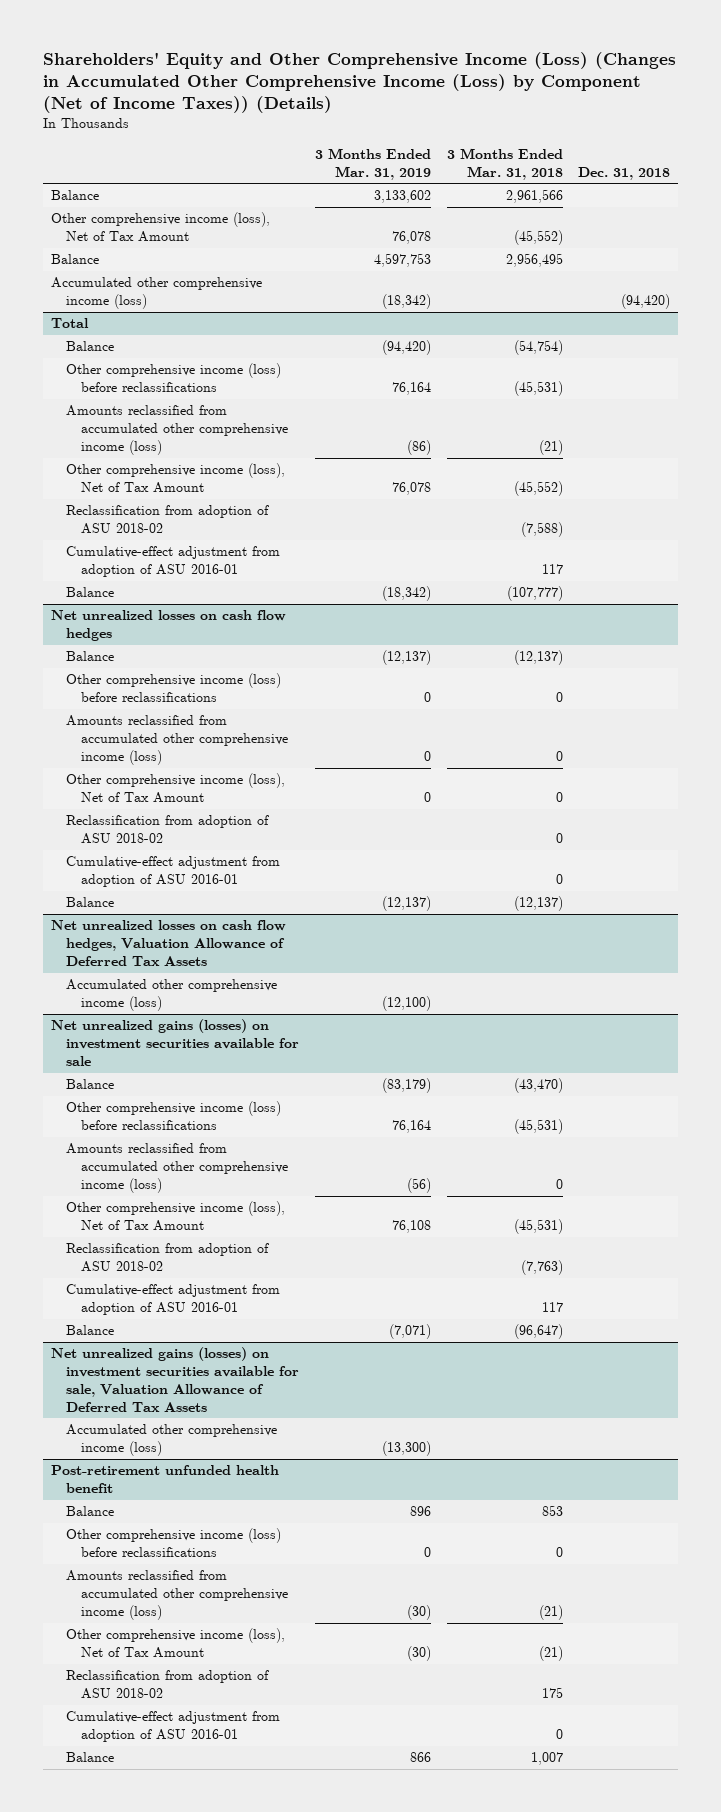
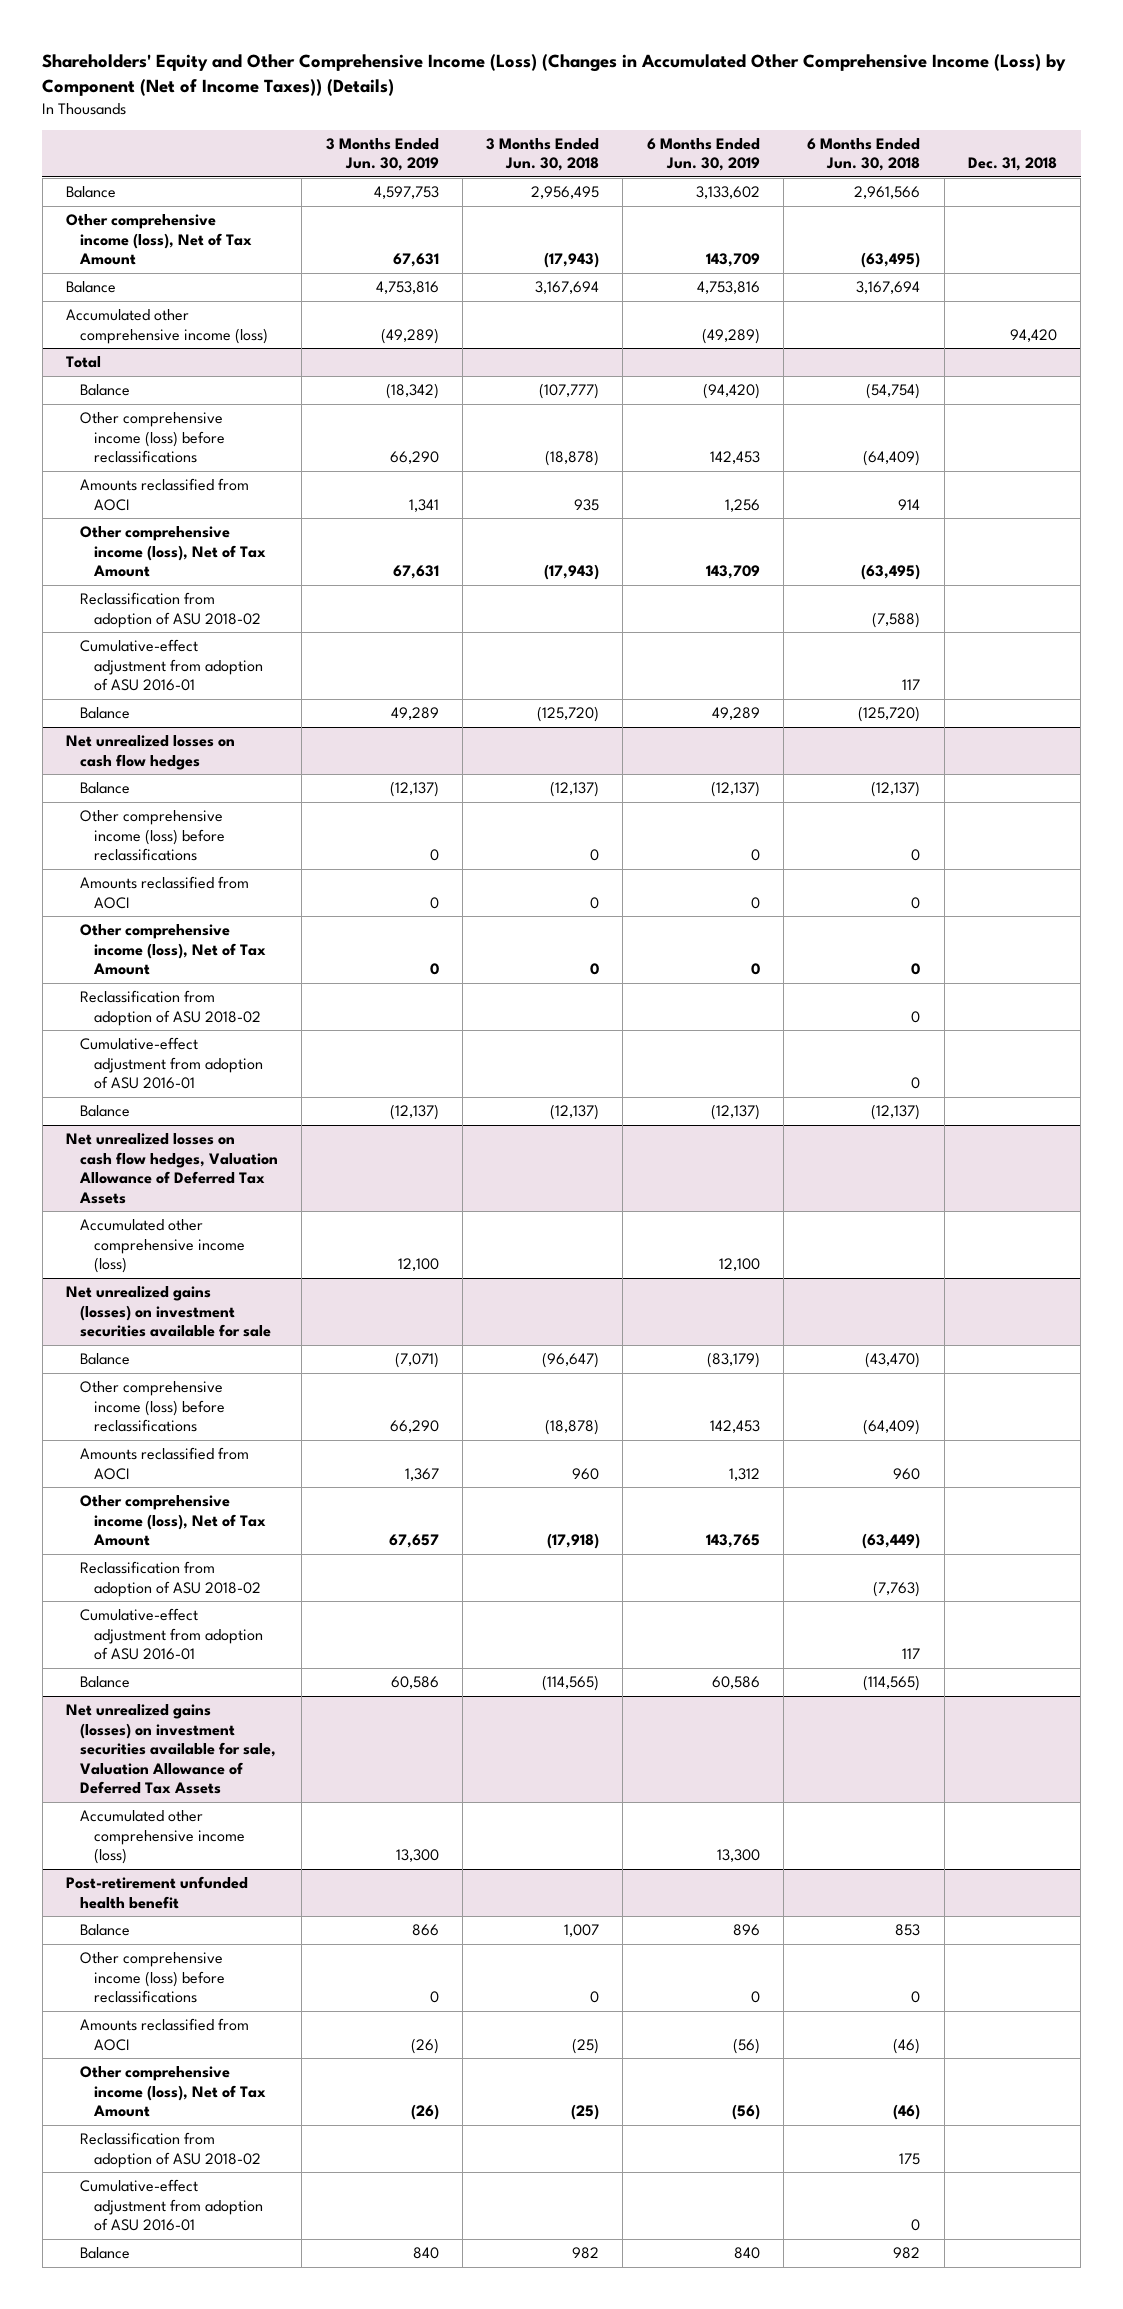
- | 3 Months Ended Mar. 31, 2019 | 3 Months Ended Mar. 31, 2018 | Dec. 31, 2018
+ | 3 Months Ended Jun. 30, 2019 | 3 Months Ended Jun. 30, 2018 | 6 Months Ended Jun. 30, 2019 | 6 Months Ended Jun. 30, 2018 | Dec. 31, 2018
- Accumulated other comprehensive income (loss) | (18,342) | | (94,420)
+ Accumulated other comprehensive income (loss) | (49,289) | | (49,289) | | 94,420
@ Total
- Amounts reclassified from accumulated other comprehensive income (loss) | (86) | (21) |
+ Amounts reclassified from AOCI | 1,341 | 935 | 1,256 | 914 |
@ Net unrealized losses on cash flow hedges
- Amounts reclassified from accumulated other comprehensive income (loss) | 0 | 0 |
+ Amounts reclassified from AOCI | 0 | 0 | 0 | 0 |
@ Net unrealized gains (losses) on investment securities available for sale
- Amounts reclassified from accumulated other comprehensive income (loss) | (56) | 0 |
+ Amounts reclassified from AOCI | 1,367 | 960 | 1,312 | 960 |
@ Post-retirement unfunded health benefit
- Amounts reclassified from accumulated other comprehensive income (loss) | (30) | (21) |
+ Amounts reclassified from AOCI | (26) | (25) | (56) | (46) |

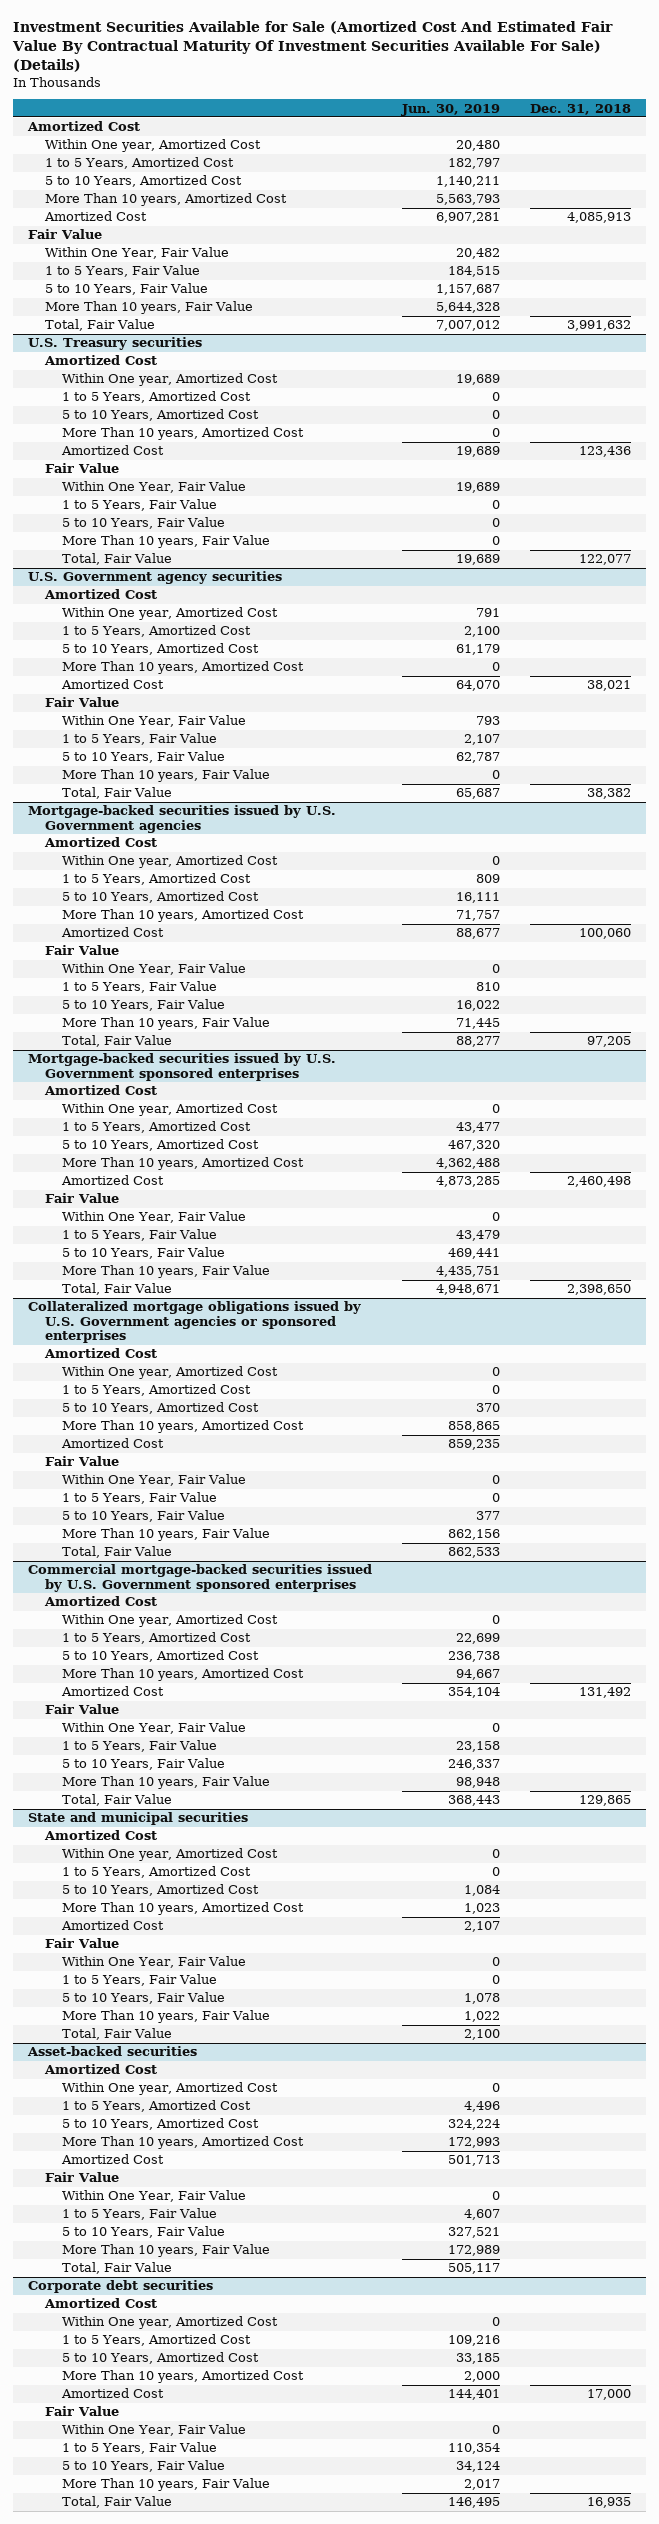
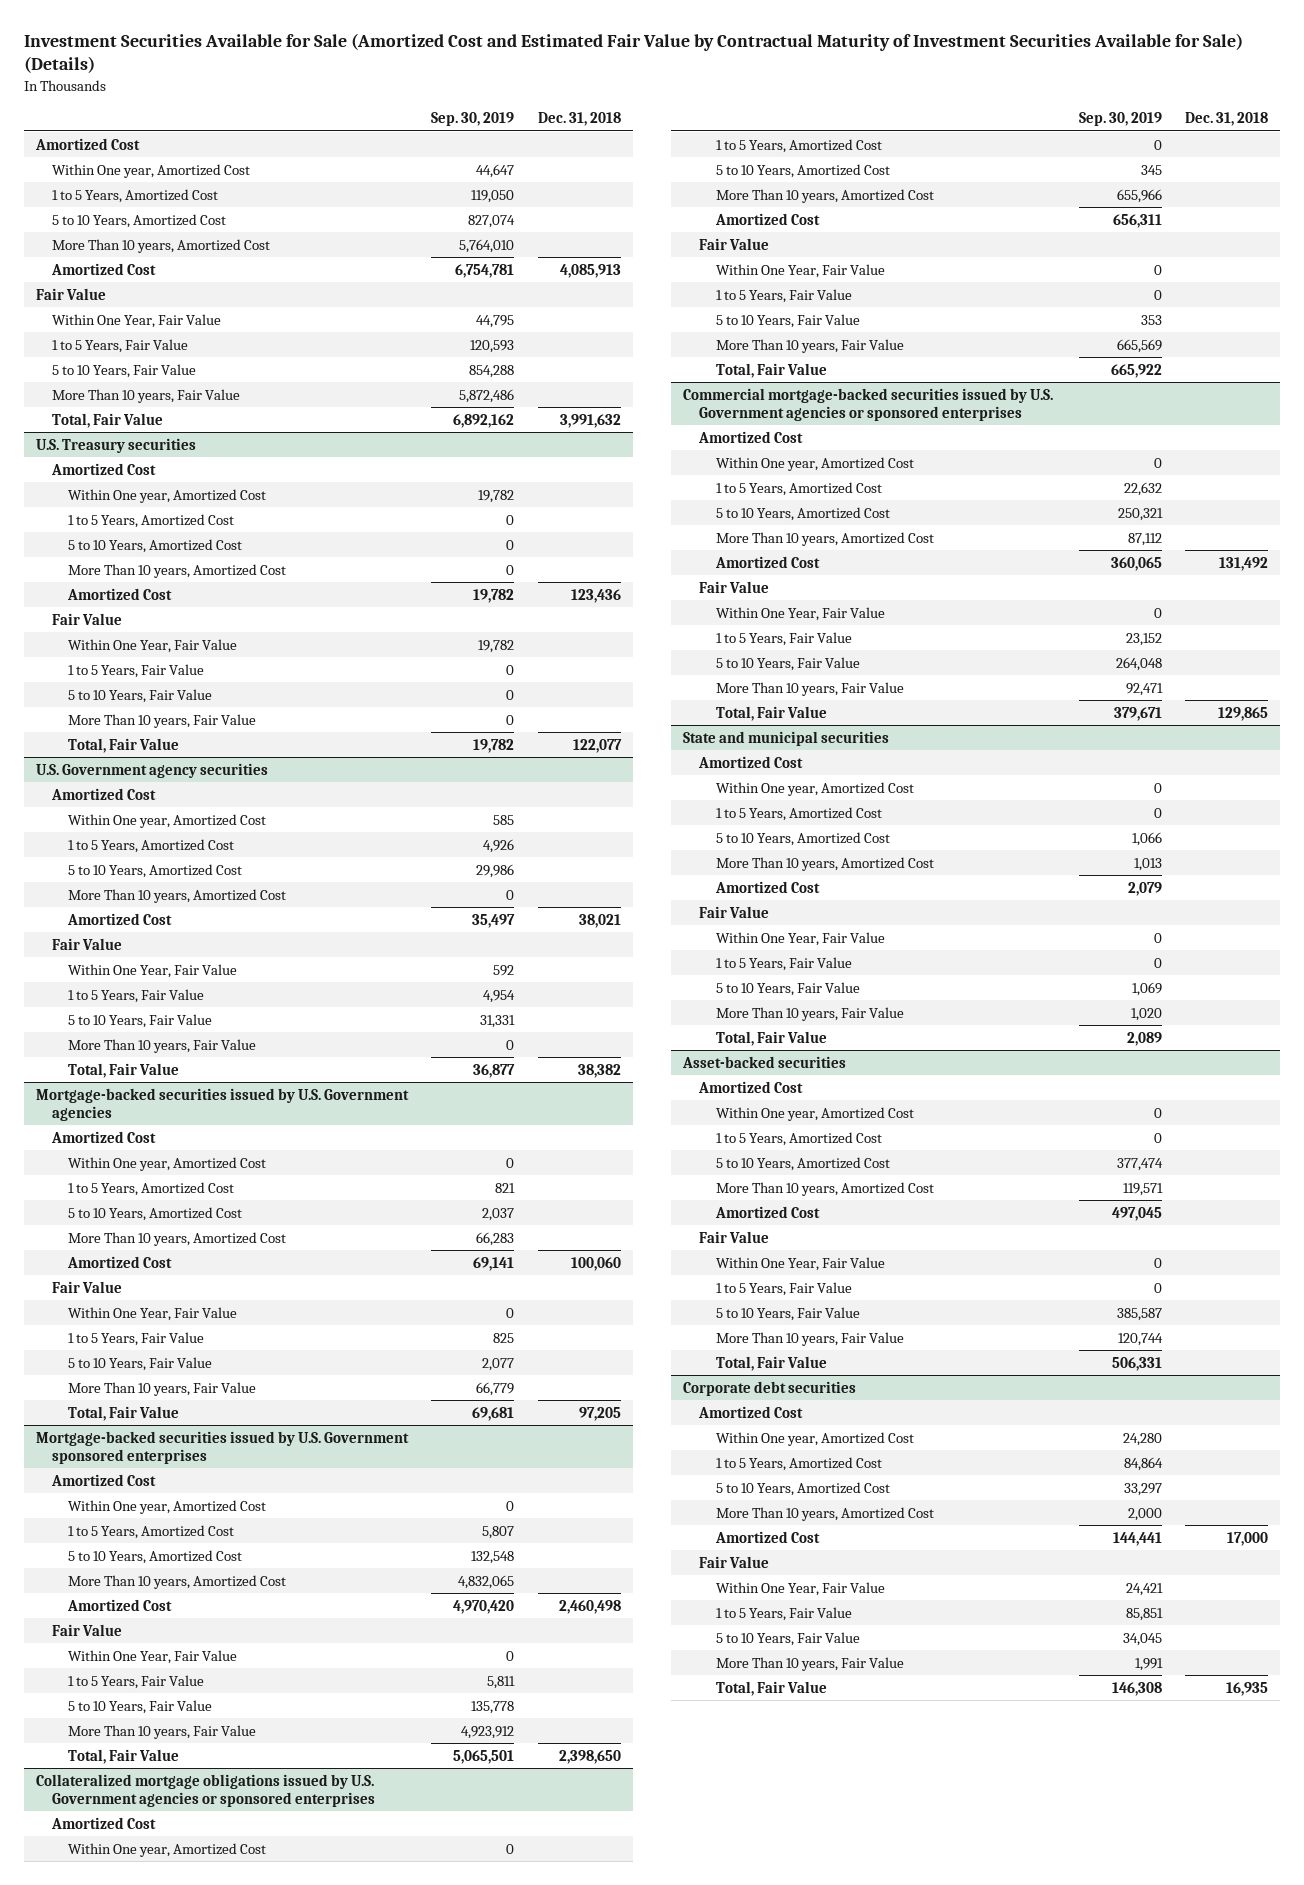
- Investment Securities Available for Sale (Amortized Cost And Estimated Fair Value By Contractual Maturity Of Investment Securities Available For Sale) (Details)
+ Investment Securities Available for Sale (Amortized Cost and Estimated Fair Value by Contractual Maturity of Investment Securities Available for Sale) (Details)
- | Jun. 30, 2019 | Dec. 31, 2018
+ | Sep. 30, 2019 | Dec. 31, 2018
- Commercial mortgage-backed securities issued by U.S. Government sponsored enterprises
+ Commercial mortgage-backed securities issued by U.S. Government agencies or sponsored enterprises

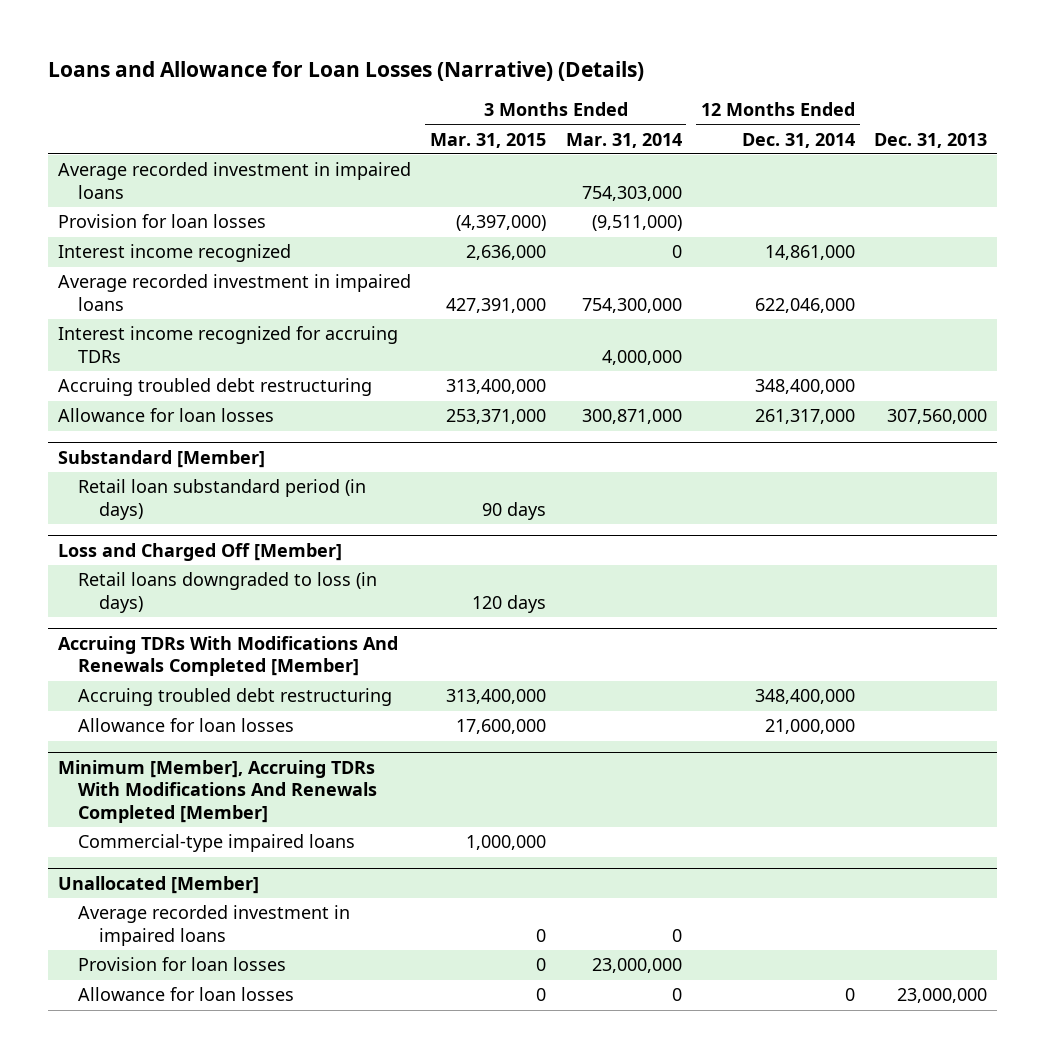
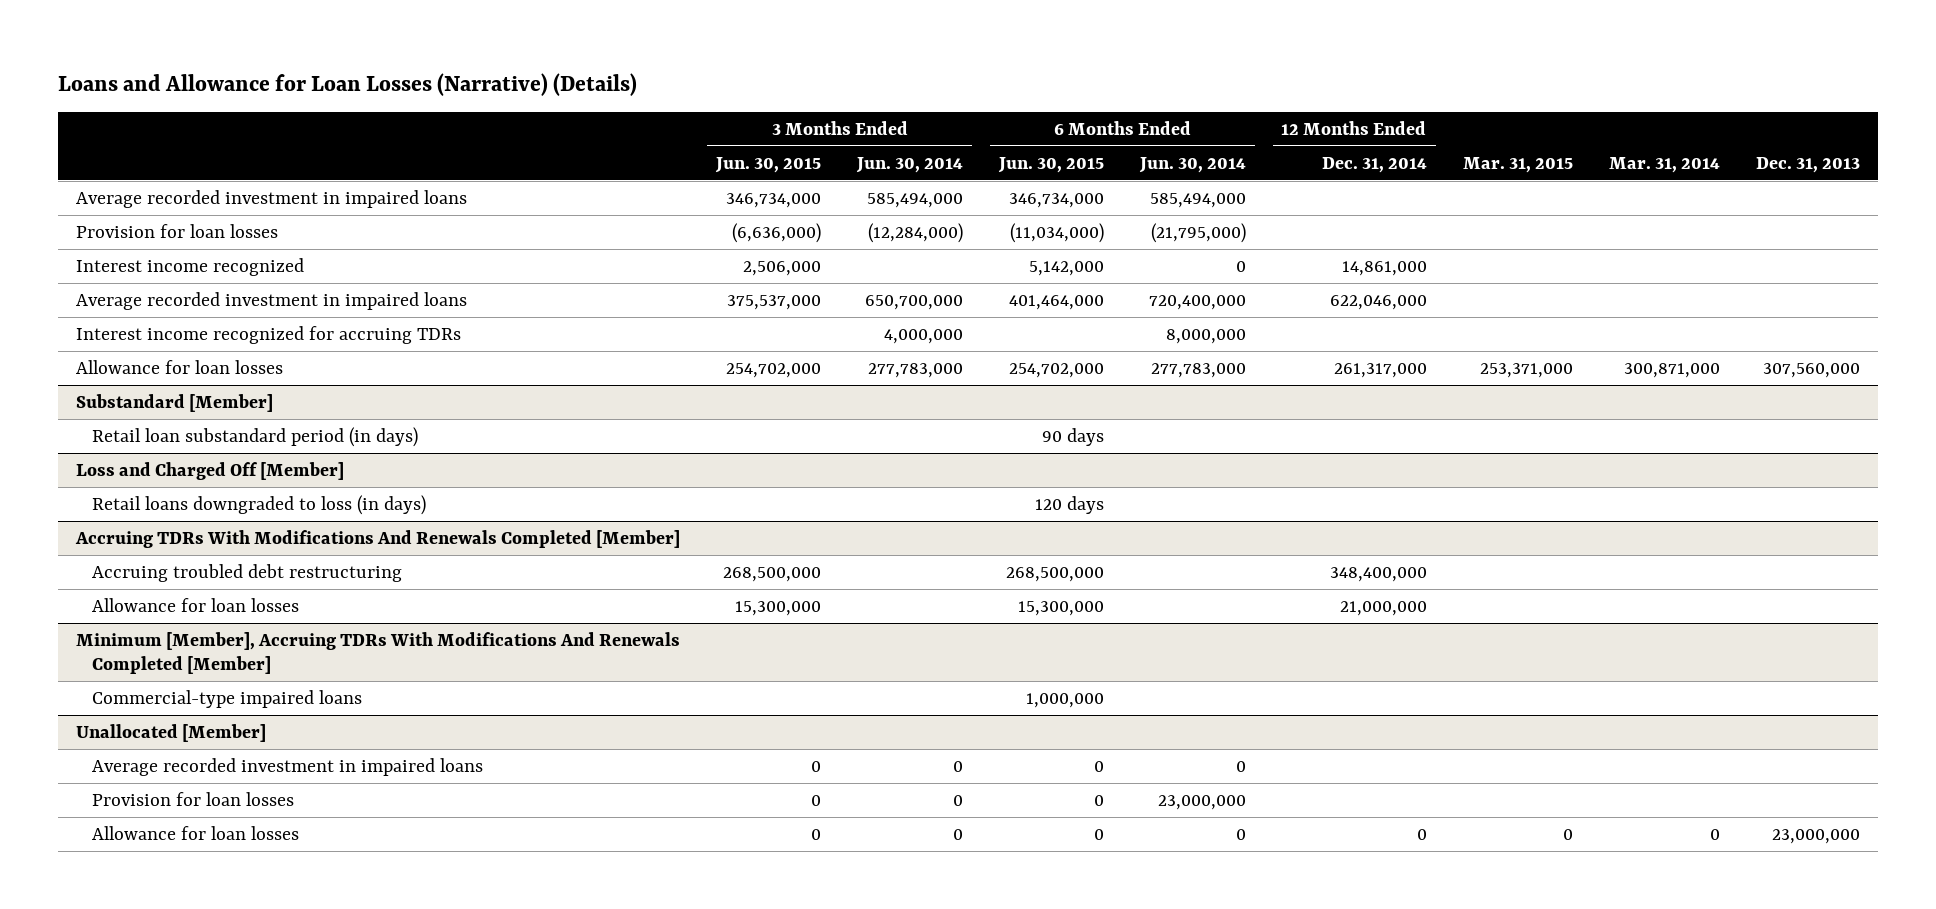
- | 3 Months Ended Mar. 31, 2015 | 3 Months Ended Mar. 31, 2014 | 12 Months Ended Dec. 31, 2014 | Dec. 31, 2013
+ | 3 Months Ended Jun. 30, 2015 | 3 Months Ended Jun. 30, 2014 | 6 Months Ended Jun. 30, 2015 | 6 Months Ended Jun. 30, 2014 | 12 Months Ended Dec. 31, 2014 | Mar. 31, 2015 | Mar. 31, 2014 | Dec. 31, 2013
- Accruing troubled debt restructuring | 313,400,000 | | 348,400,000 |

